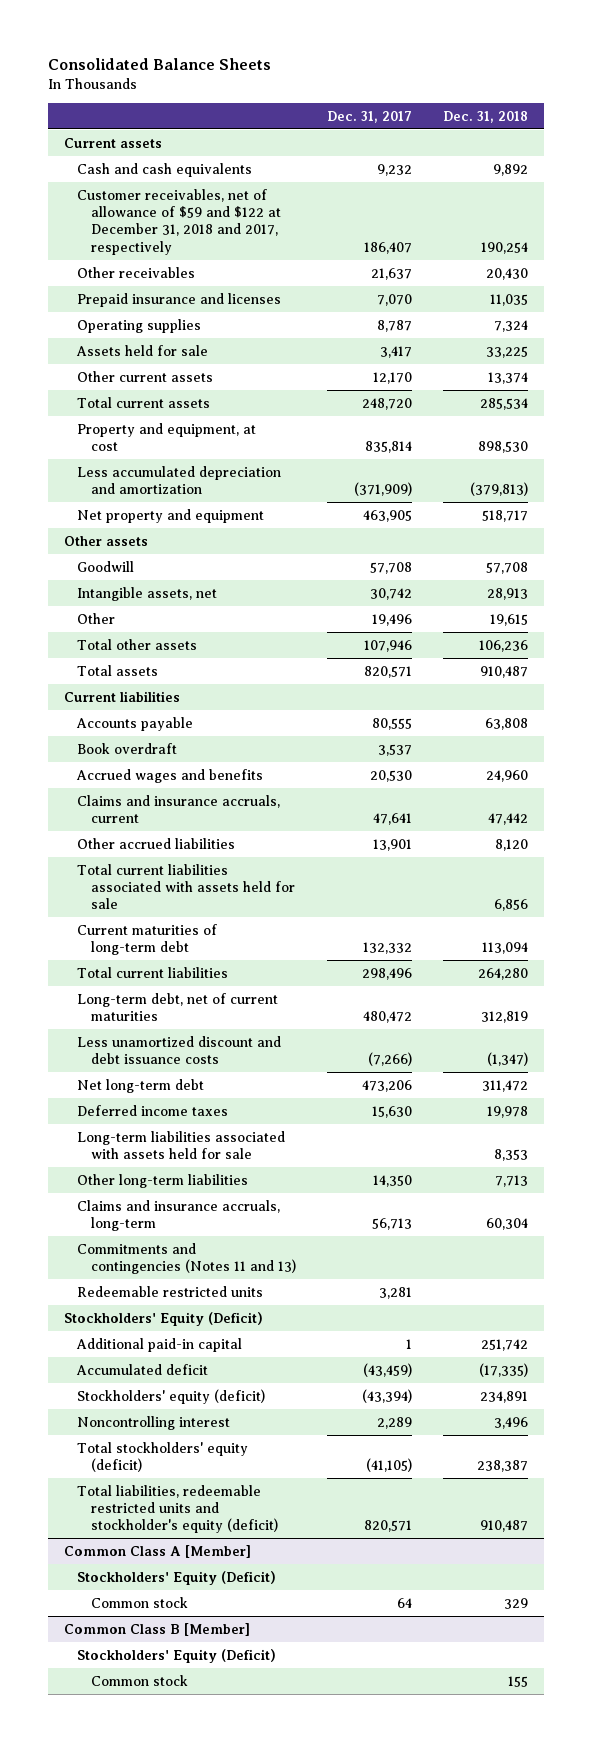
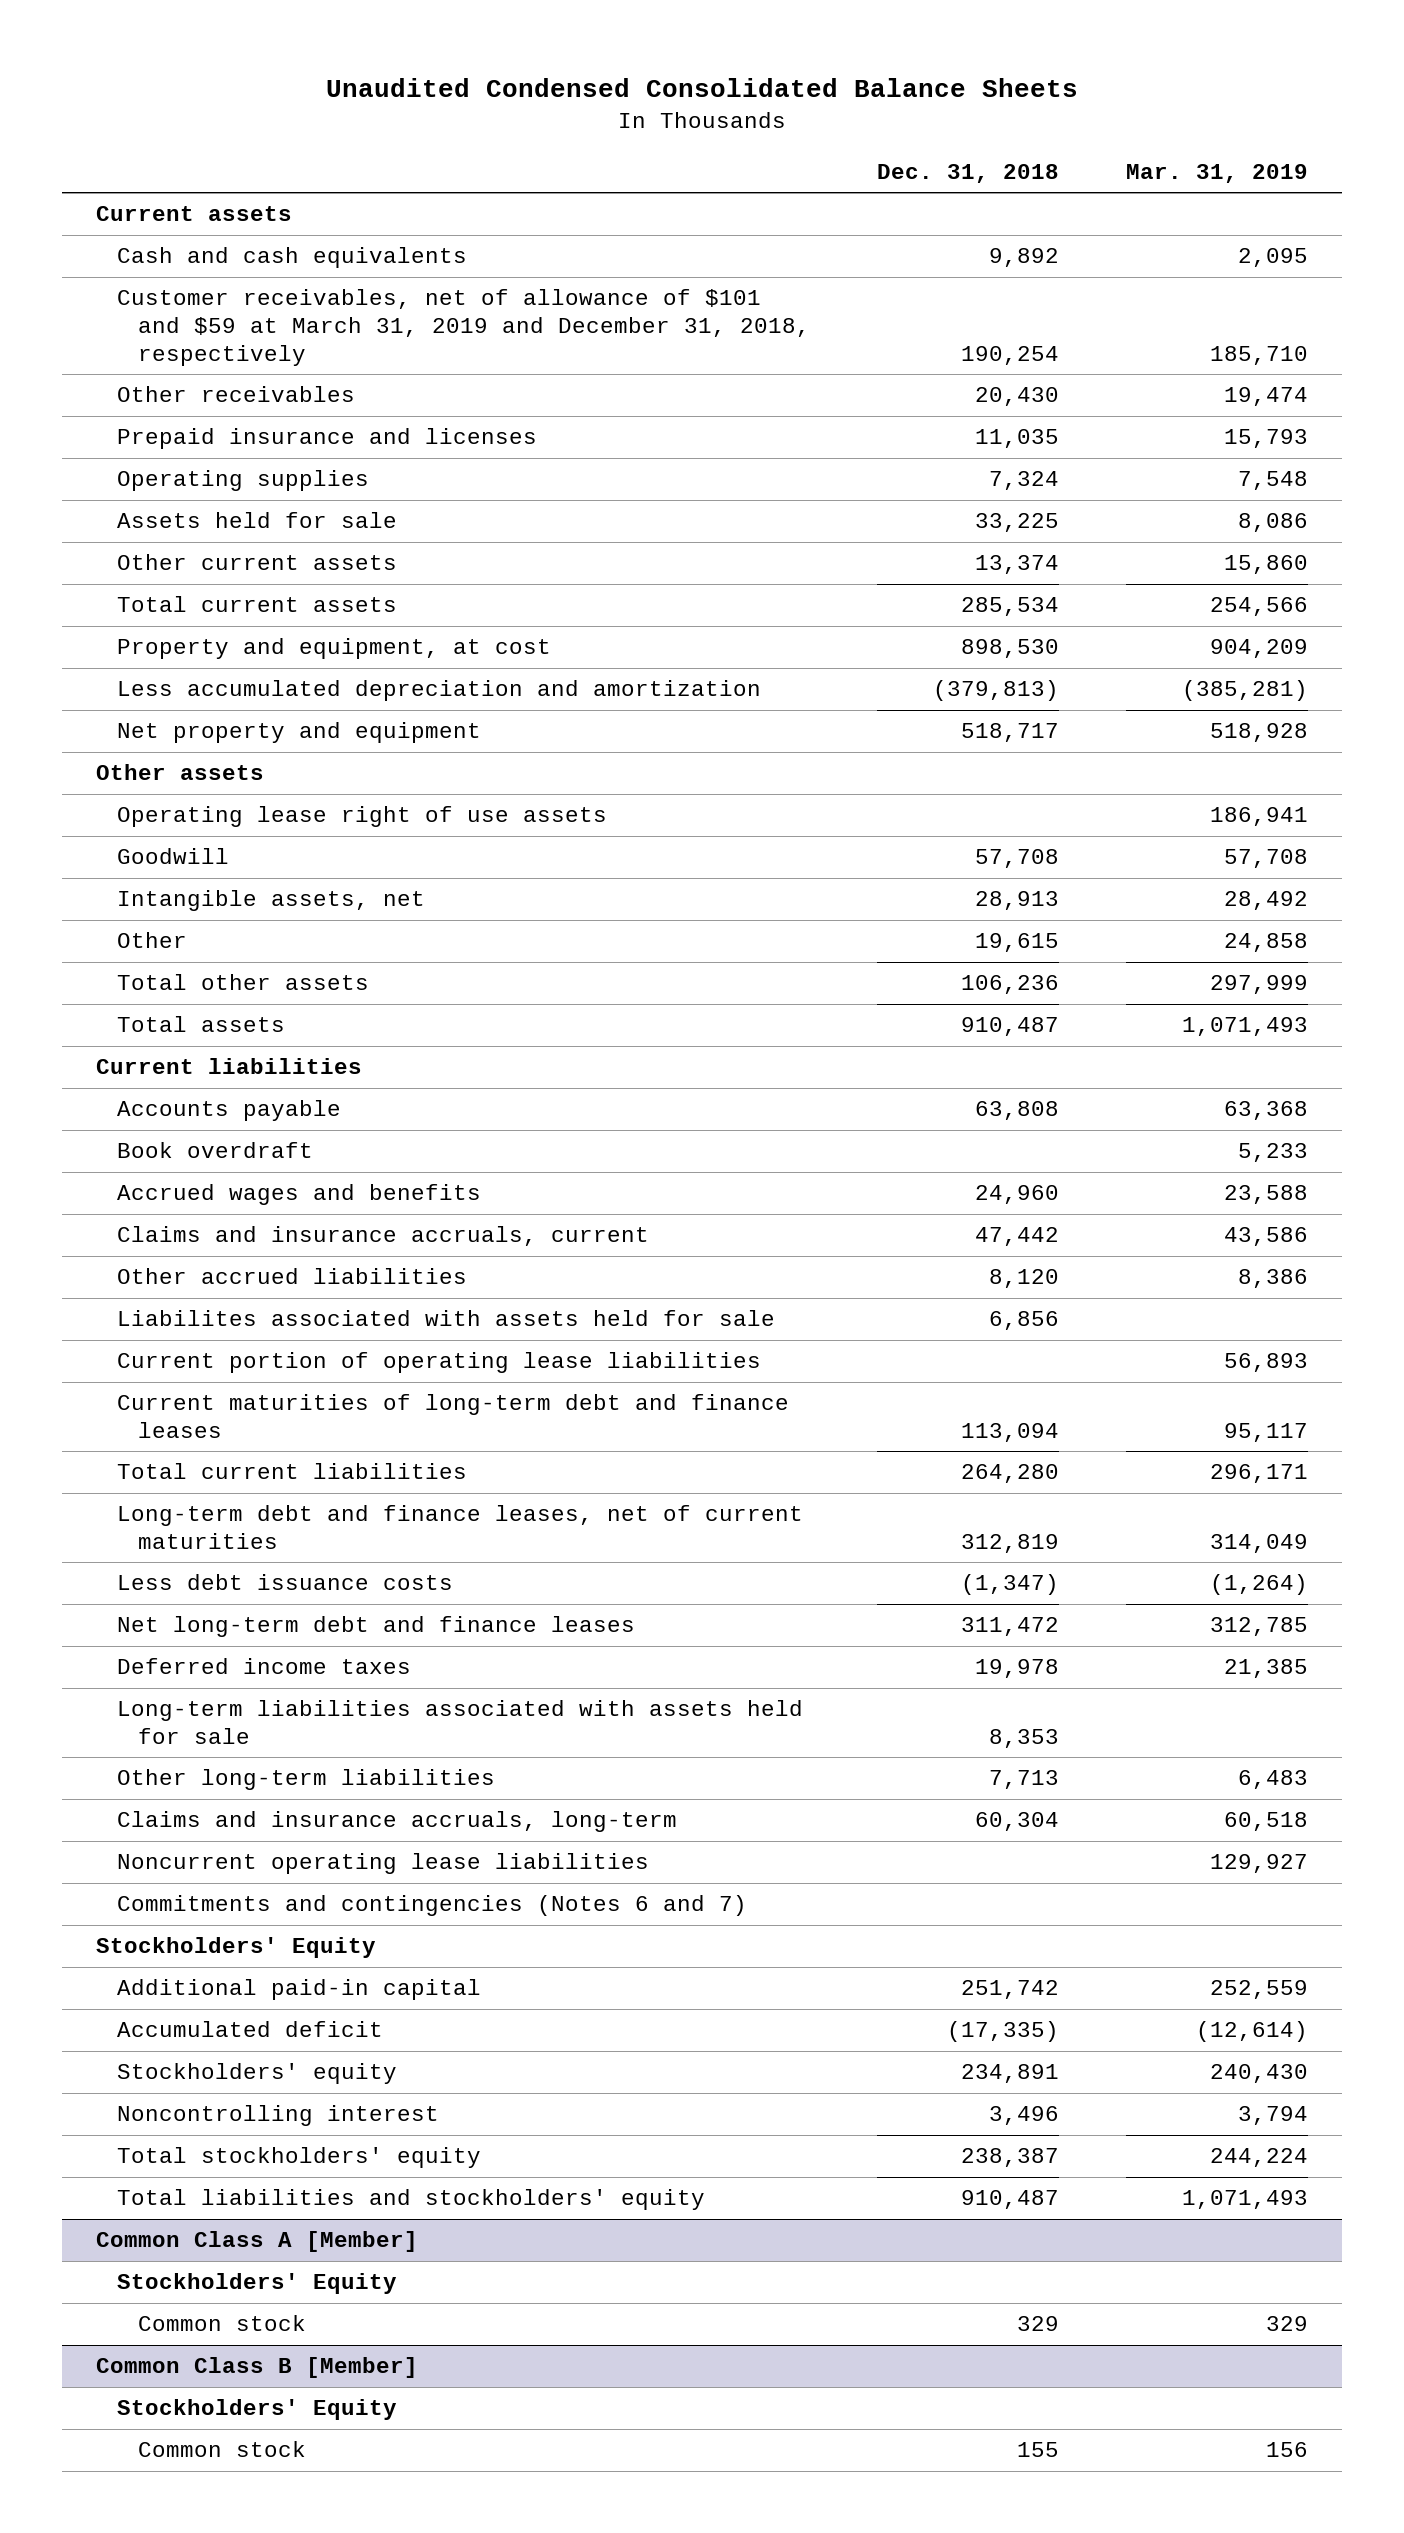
- Consolidated Balance Sheets
+ Unaudited Condensed Consolidated Balance Sheets
- | Dec. 31, 2017 | Dec. 31, 2018
+ | Dec. 31, 2018 | Mar. 31, 2019
- Customer receivables, net of allowance of $59 and $122 at December 31, 2018 and 2017, respectively | 186,407 | 190,254
+ Customer receivables, net of allowance of $101 and $59 at March 31, 2019 and December 31, 2018, respectively | 190,254 | 185,710
+ Operating lease right of use assets | | 186,941
- Total current liabilities associated with assets held for sale | | 6,856
- Current maturities of long-term debt | 132,332 | 113,094
+ Liabilites associated with assets held for sale | 6,856 |
+ Current portion of operating lease liabilities | | 56,893
+ Current maturities of long-term debt and finance leases | 113,094 | 95,117
- Long-term debt, net of current maturities | 480,472 | 312,819
- Less unamortized discount and debt issuance costs | (7,266) | (1,347)
- Net long-term debt | 473,206 | 311,472
+ Long-term debt and finance leases, net of current maturities | 312,819 | 314,049
+ Less debt issuance costs | (1,347) | (1,264)
+ Net long-term debt and finance leases | 311,472 | 312,785
- Commitments and contingencies (Notes 11 and 13)
- Redeemable restricted units | 3,281 |
- Stockholders' Equity (Deficit)
+ Noncurrent operating lease liabilities | | 129,927
+ Commitments and contingencies (Notes 6 and 7)
+ Stockholders' Equity
- Stockholders' equity (deficit) | (43,394) | 234,891
+ Stockholders' equity | 234,891 | 240,430
- Total stockholders' equity (deficit) | (41,105) | 238,387
- Total liabilities, redeemable restricted units and stockholder's equity (deficit) | 820,571 | 910,487
+ Total stockholders' equity | 238,387 | 244,224
+ Total liabilities and stockholders' equity | 910,487 | 1,071,493
@ Common Class A [Member]
- Stockholders' Equity (Deficit)
+ Stockholders' Equity
@ Common Class B [Member]
- Stockholders' Equity (Deficit)
+ Stockholders' Equity

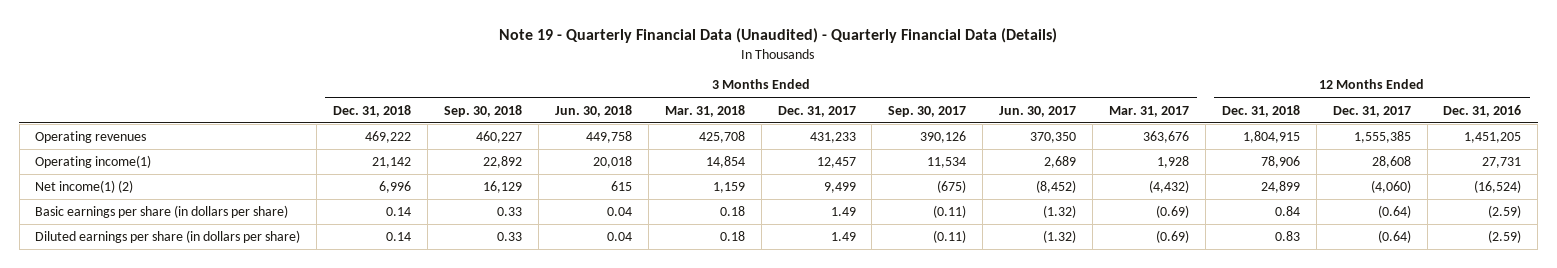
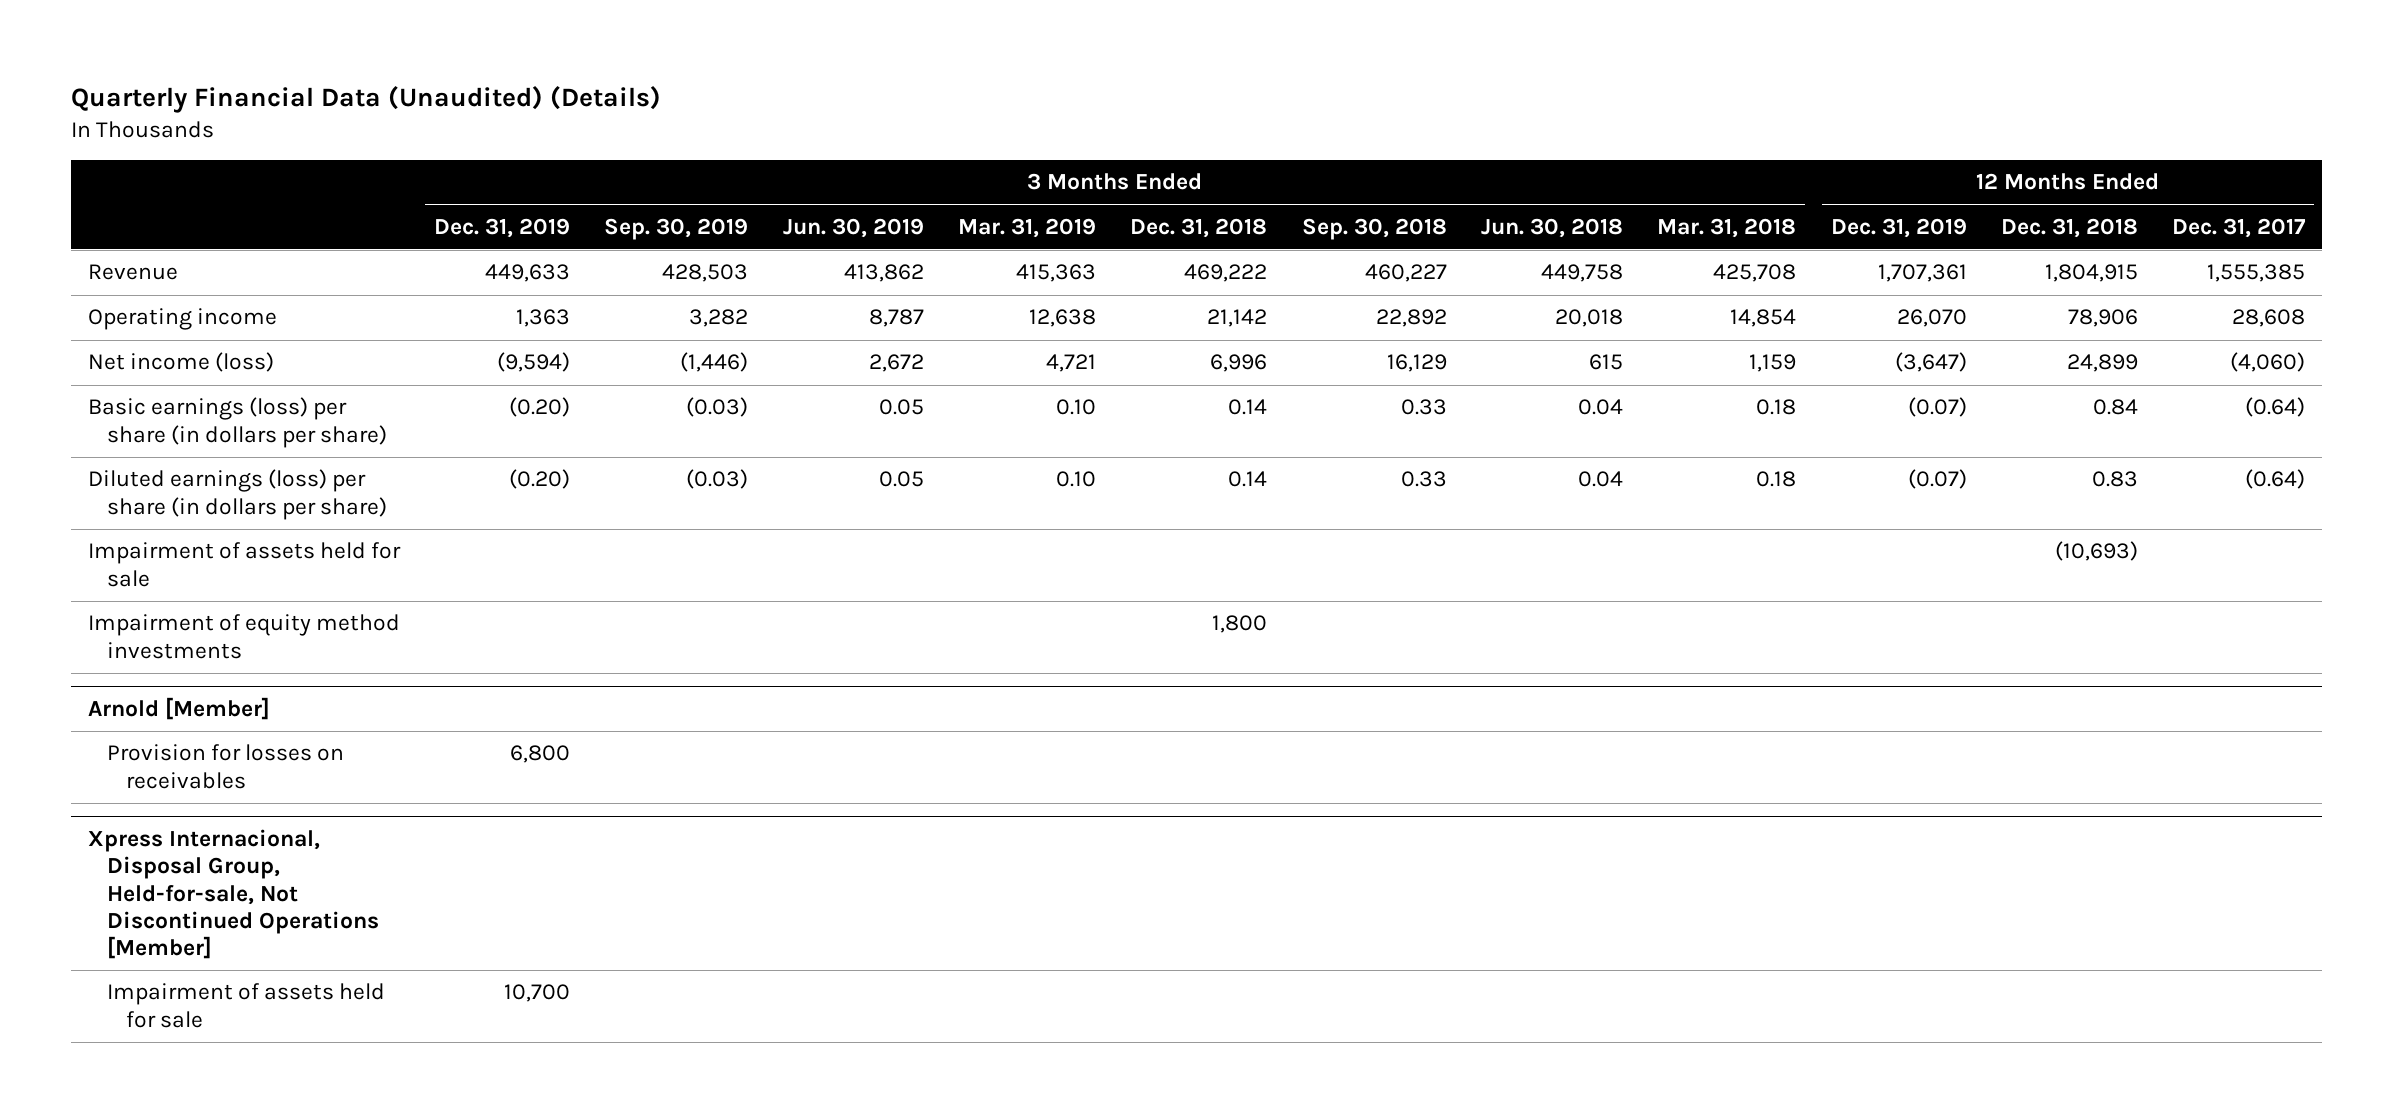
- Note 19 - Quarterly Financial Data (Unaudited) - Quarterly Financial Data (Details)
+ Quarterly Financial Data (Unaudited) (Details)
- | 3 Months Ended Dec. 31, 2018 | 3 Months Ended Sep. 30, 2018 | 3 Months Ended Jun. 30, 2018 | 3 Months Ended Mar. 31, 2018 | 3 Months Ended Dec. 31, 2017 | 3 Months Ended Sep. 30, 2017 | 3 Months Ended Jun. 30, 2017 | 3 Months Ended Mar. 31, 2017 | 12 Months Ended Dec. 31, 2018 | 12 Months Ended Dec. 31, 2017 | 12 Months Ended Dec. 31, 2016
+ | 3 Months Ended Dec. 31, 2019 | 3 Months Ended Sep. 30, 2019 | 3 Months Ended Jun. 30, 2019 | 3 Months Ended Mar. 31, 2019 | 3 Months Ended Dec. 31, 2018 | 3 Months Ended Sep. 30, 2018 | 3 Months Ended Jun. 30, 2018 | 3 Months Ended Mar. 31, 2018 | 12 Months Ended Dec. 31, 2019 | 12 Months Ended Dec. 31, 2018 | 12 Months Ended Dec. 31, 2017
- Operating revenues | 469,222 | 460,227 | 449,758 | 425,708 | 431,233 | 390,126 | 370,350 | 363,676 | 1,804,915 | 1,555,385 | 1,451,205
- Operating income(1) | 21,142 | 22,892 | 20,018 | 14,854 | 12,457 | 11,534 | 2,689 | 1,928 | 78,906 | 28,608 | 27,731
- Net income(1) (2) | 6,996 | 16,129 | 615 | 1,159 | 9,499 | (675) | (8,452) | (4,432) | 24,899 | (4,060) | (16,524)
- Basic earnings per share (in dollars per share) | 0.14 | 0.33 | 0.04 | 0.18 | 1.49 | (0.11) | (1.32) | (0.69) | 0.84 | (0.64) | (2.59)
- Diluted earnings per share (in dollars per share) | 0.14 | 0.33 | 0.04 | 0.18 | 1.49 | (0.11) | (1.32) | (0.69) | 0.83 | (0.64) | (2.59)
+ Revenue | 449,633 | 428,503 | 413,862 | 415,363 | 469,222 | 460,227 | 449,758 | 425,708 | 1,707,361 | 1,804,915 | 1,555,385
+ Operating income | 1,363 | 3,282 | 8,787 | 12,638 | 21,142 | 22,892 | 20,018 | 14,854 | 26,070 | 78,906 | 28,608
+ Net income (loss) | (9,594) | (1,446) | 2,672 | 4,721 | 6,996 | 16,129 | 615 | 1,159 | (3,647) | 24,899 | (4,060)
+ Basic earnings (loss) per share (in dollars per share) | (0.20) | (0.03) | 0.05 | 0.10 | 0.14 | 0.33 | 0.04 | 0.18 | (0.07) | 0.84 | (0.64)
+ Diluted earnings (loss) per share (in dollars per share) | (0.20) | (0.03) | 0.05 | 0.10 | 0.14 | 0.33 | 0.04 | 0.18 | (0.07) | 0.83 | (0.64)
+ Impairment of assets held for sale | | | | | | | | | | (10,693) |
+ Impairment of equity method investments | | | | | 1,800 | | | | | |
+ Arnold [Member]
+ Provision for losses on receivables | 6,800 | | | | | | | | | |
+ Xpress Internacional, Disposal Group, Held-for-sale, Not Discontinued Operations [Member]
+ Impairment of assets held for sale | 10,700 | | | | | | | | | |

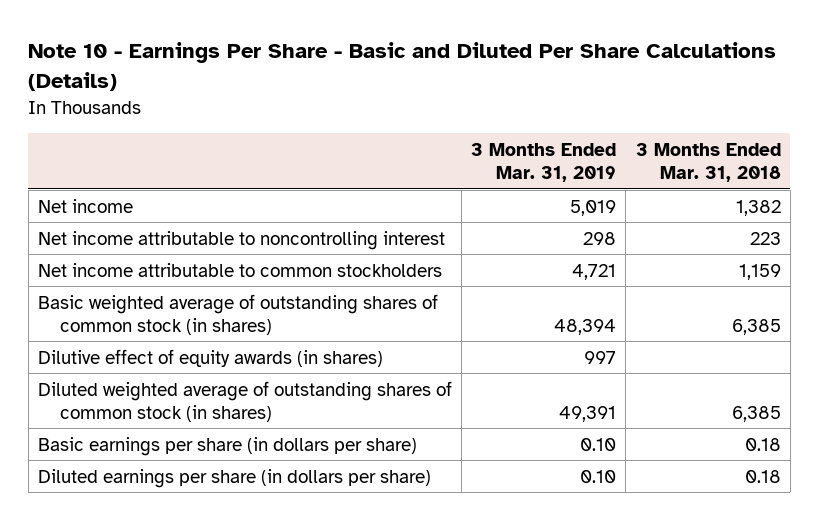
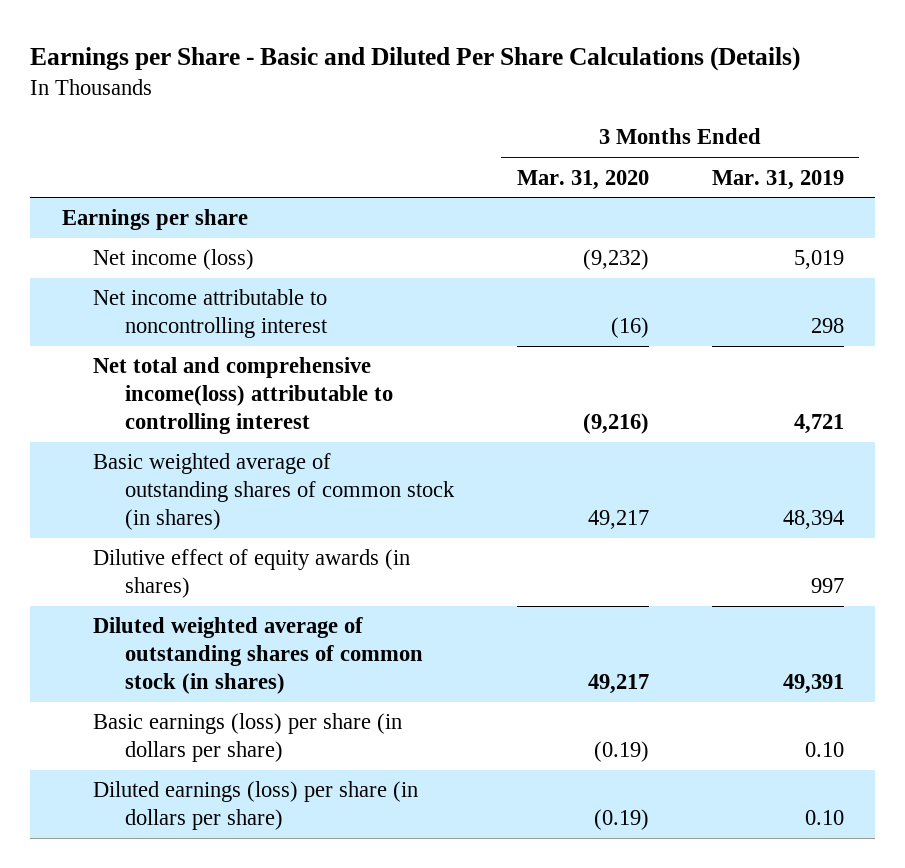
- Note 10 - Earnings Per Share - Basic and Diluted Per Share Calculations (Details)
+ Earnings per Share - Basic and Diluted Per Share Calculations (Details)
- | 3 Months Ended Mar. 31, 2019 | 3 Months Ended Mar. 31, 2018
+ | 3 Months Ended Mar. 31, 2020 | 3 Months Ended Mar. 31, 2019
- Net income | 5,019 | 1,382
+ Earnings per share
+ Net income (loss) | (9,232) | 5,019
- Net income attributable to common stockholders | 4,721 | 1,159
+ Net total and comprehensive income(loss) attributable to controlling interest | (9,216) | 4,721
- Basic earnings per share (in dollars per share) | 0.10 | 0.18
- Diluted earnings per share (in dollars per share) | 0.10 | 0.18
+ Basic earnings (loss) per share (in dollars per share) | (0.19) | 0.10
+ Diluted earnings (loss) per share (in dollars per share) | (0.19) | 0.10

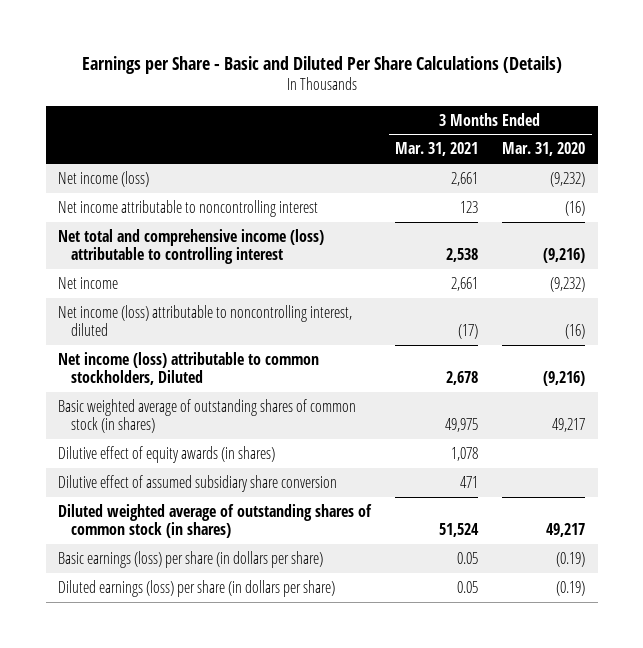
- | 3 Months Ended Mar. 31, 2020 | 3 Months Ended Mar. 31, 2019
+ | 3 Months Ended Mar. 31, 2021 | 3 Months Ended Mar. 31, 2020
- Earnings per share
- Net total and comprehensive income(loss) attributable to controlling interest | (9,216) | 4,721
+ Net total and comprehensive income (loss) attributable to controlling interest | 2,538 | (9,216)
+ Net income | 2,661 | (9,232)
+ Net income (loss) attributable to noncontrolling interest, diluted | (17) | (16)
+ Net income (loss) attributable to common stockholders, Diluted | 2,678 | (9,216)
+ Dilutive effect of assumed subsidiary share conversion | 471 |

